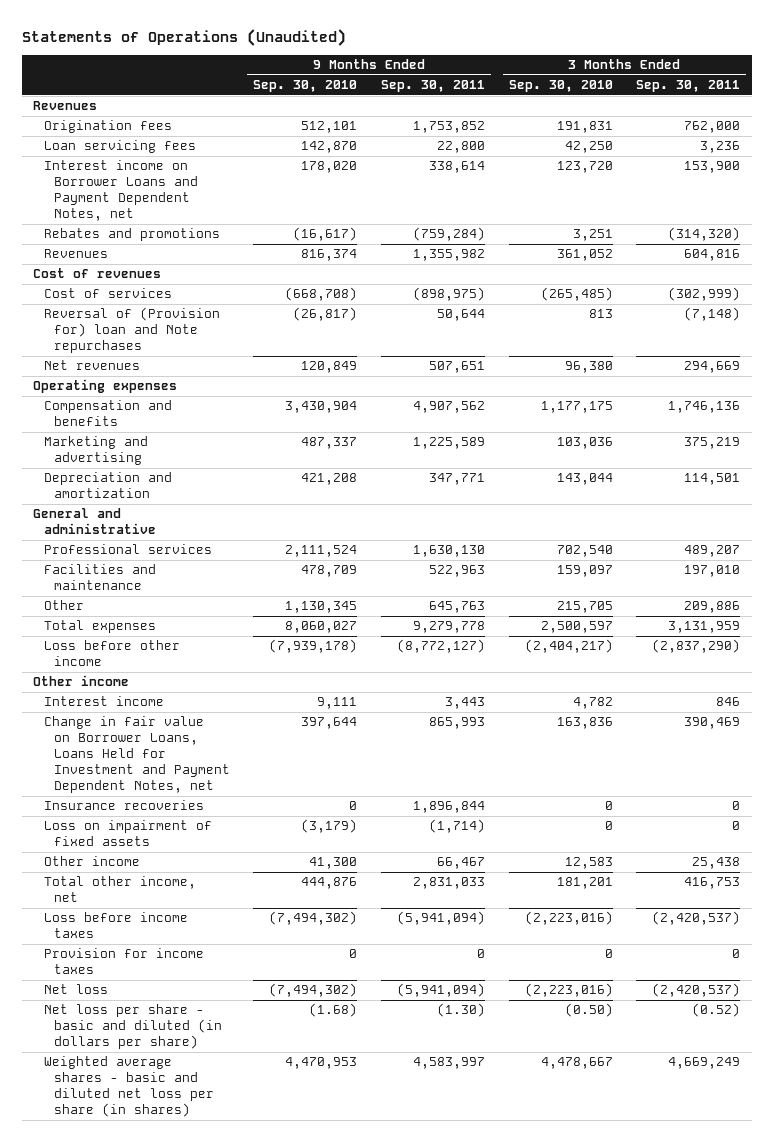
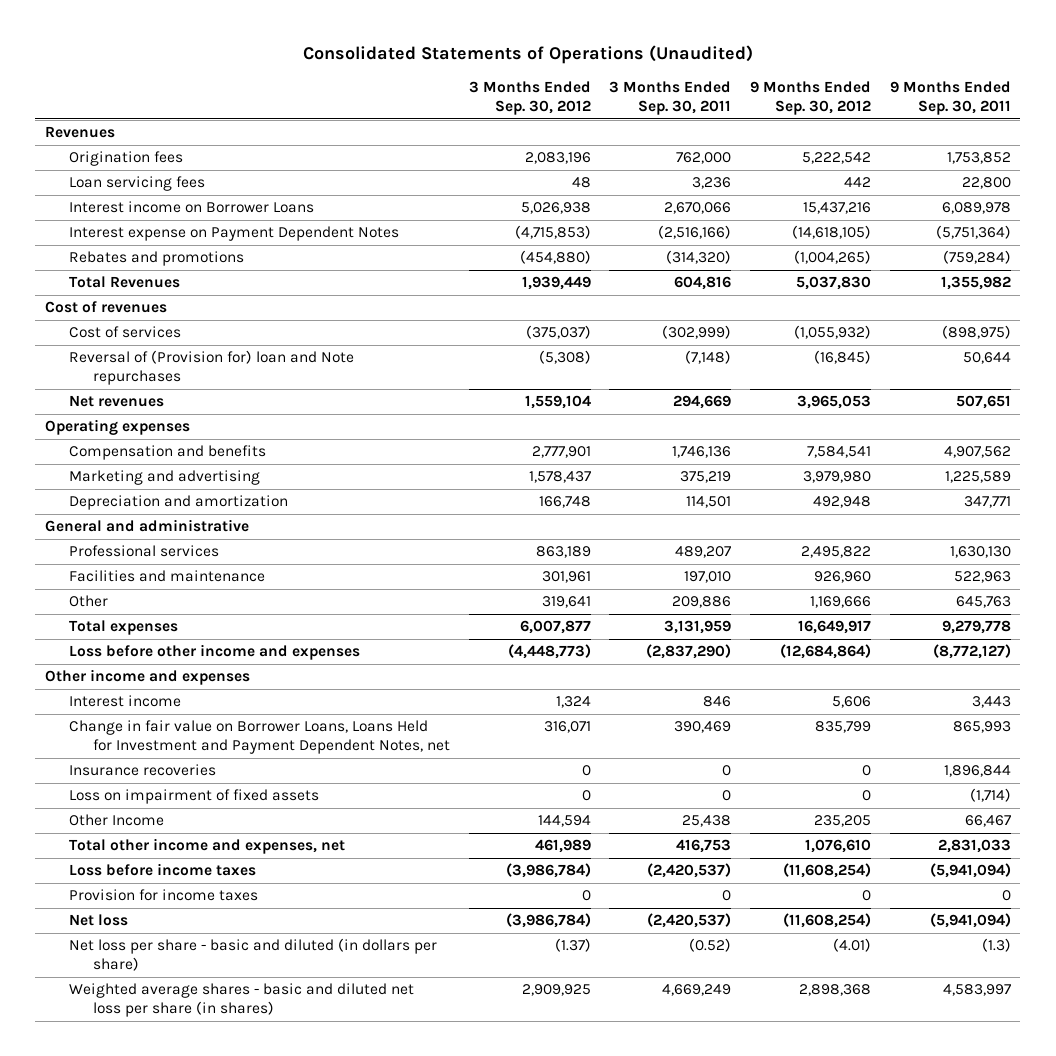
- Statements of Operations (Unaudited)
+ Consolidated Statements of Operations (Unaudited)
- | 9 Months Ended Sep. 30, 2010 | 9 Months Ended Sep. 30, 2011 | 3 Months Ended Sep. 30, 2010 | 3 Months Ended Sep. 30, 2011
+ | 3 Months Ended Sep. 30, 2012 | 3 Months Ended Sep. 30, 2011 | 9 Months Ended Sep. 30, 2012 | 9 Months Ended Sep. 30, 2011
- Interest income on Borrower Loans and Payment Dependent Notes, net | 178,020 | 338,614 | 123,720 | 153,900
+ Interest income on Borrower Loans | 5,026,938 | 2,670,066 | 15,437,216 | 6,089,978
+ Interest expense on Payment Dependent Notes | (4,715,853) | (2,516,166) | (14,618,105) | (5,751,364)
- Revenues | 816,374 | 1,355,982 | 361,052 | 604,816
+ Total Revenues | 1,939,449 | 604,816 | 5,037,830 | 1,355,982
- Loss before other income | (7,939,178) | (8,772,127) | (2,404,217) | (2,837,290)
- Other income
+ Loss before other income and expenses | (4,448,773) | (2,837,290) | (12,684,864) | (8,772,127)
+ Other income and expenses
- Other income | 41,300 | 66,467 | 12,583 | 25,438
- Total other income, net | 444,876 | 2,831,033 | 181,201 | 416,753
+ Other Income | 144,594 | 25,438 | 235,205 | 66,467
+ Total other income and expenses, net | 461,989 | 416,753 | 1,076,610 | 2,831,033
- Net loss per share - basic and diluted (in dollars per share) | (1.68) | (1.30) | (0.50) | (0.52)
+ Net loss per share - basic and diluted (in dollars per share) | (1.37) | (0.52) | (4.01) | (1.3)

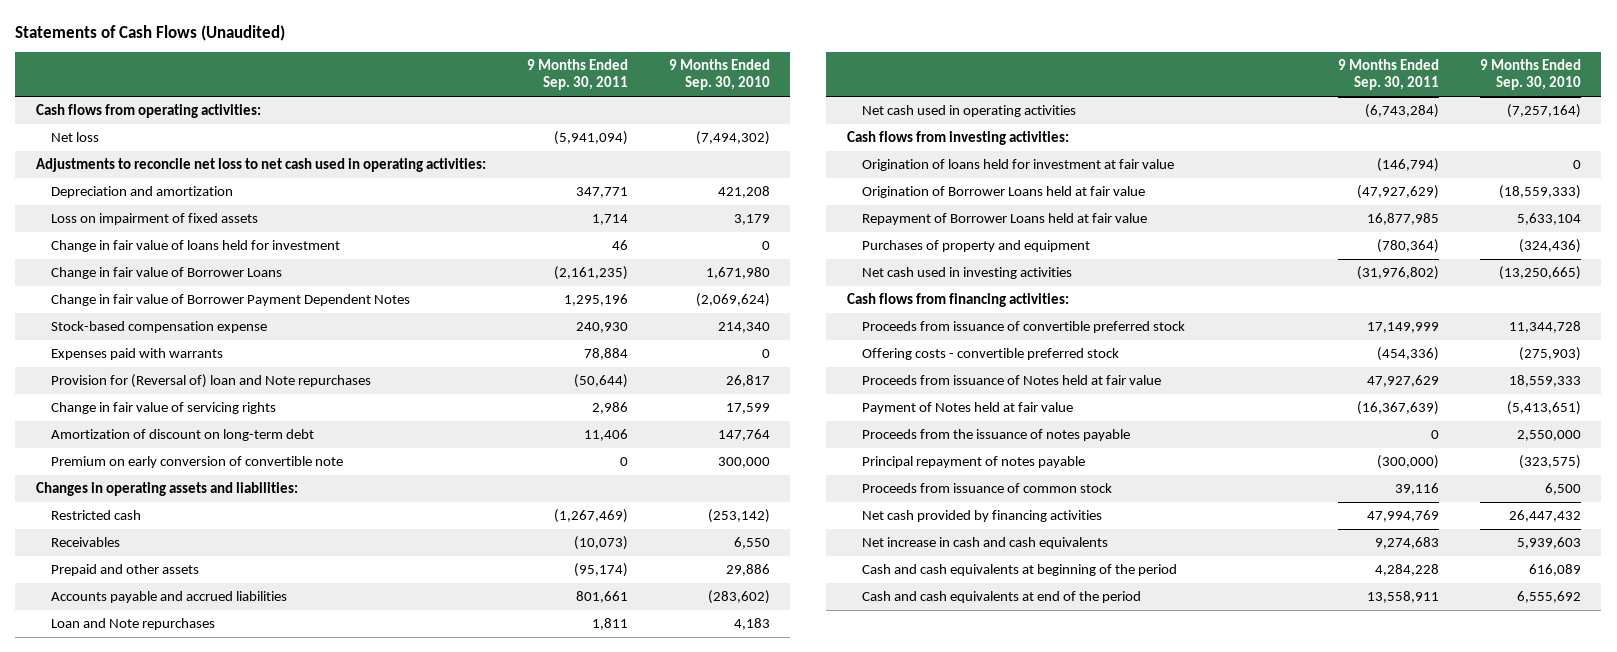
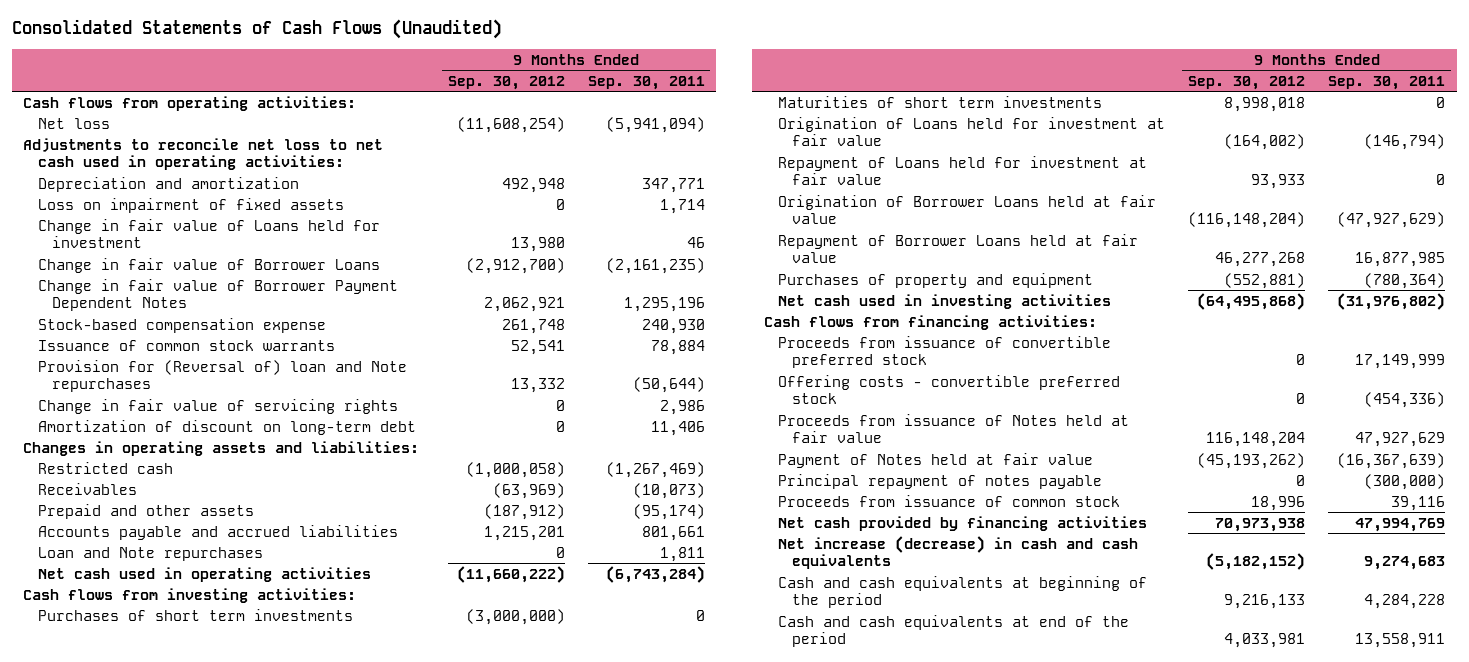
- Statements of Cash Flows (Unaudited)
+ Consolidated Statements of Cash Flows (Unaudited)
- | 9 Months Ended Sep. 30, 2011 | 9 Months Ended Sep. 30, 2010
+ | 9 Months Ended Sep. 30, 2012 | 9 Months Ended Sep. 30, 2011
- Change in fair value of loans held for investment | 46 | 0
+ Change in fair value of Loans held for investment | 13,980 | 46
- Expenses paid with warrants | 78,884 | 0
+ Issuance of common stock warrants | 52,541 | 78,884
- Premium on early conversion of convertible note | 0 | 300,000
- Origination of loans held for investment at fair value | (146,794) | 0
+ Purchases of short term investments | (3,000,000) | 0
+ Maturities of short term investments | 8,998,018 | 0
+ Origination of Loans held for investment at fair value | (164,002) | (146,794)
+ Repayment of Loans held for investment at fair value | 93,933 | 0
- Proceeds from the issuance of notes payable | 0 | 2,550,000
- Net increase in cash and cash equivalents | 9,274,683 | 5,939,603
+ Net increase (decrease) in cash and cash equivalents | (5,182,152) | 9,274,683

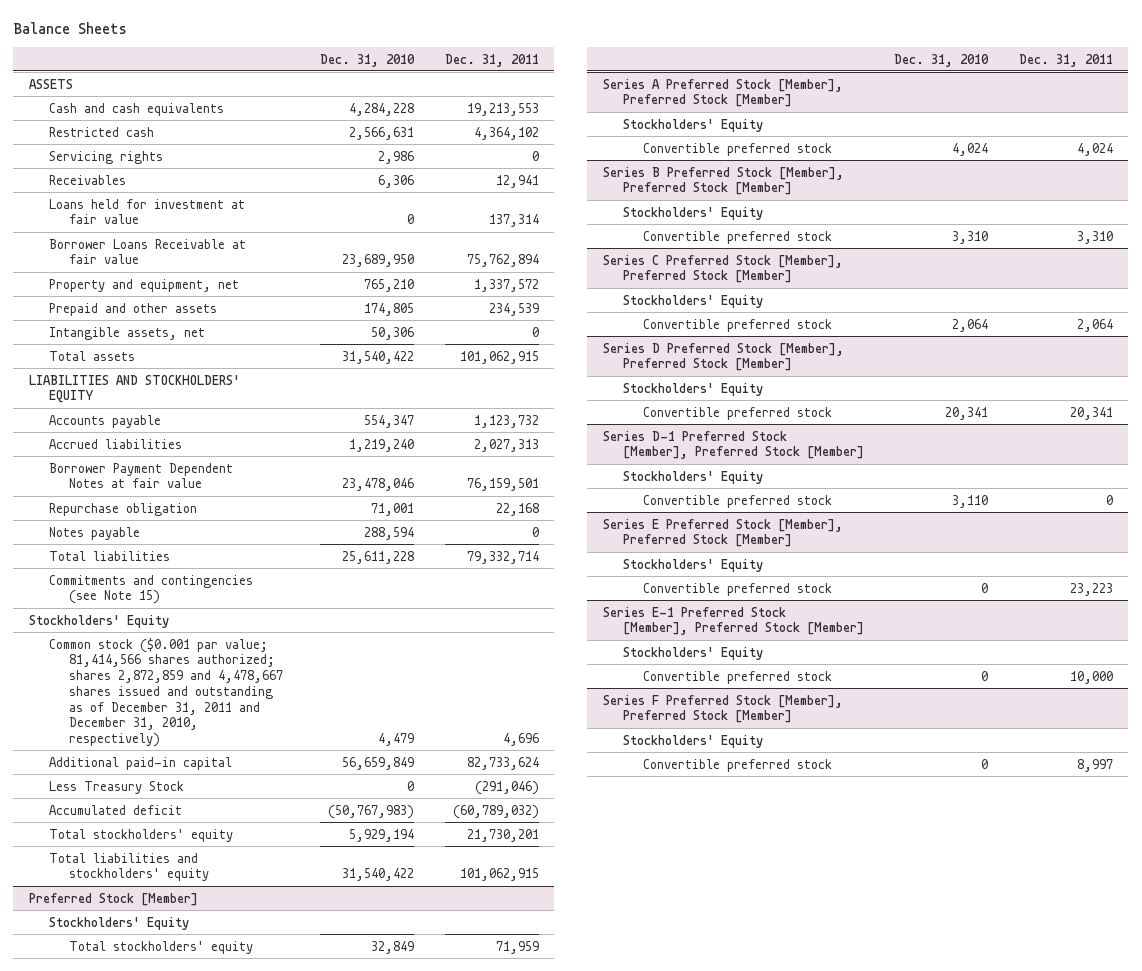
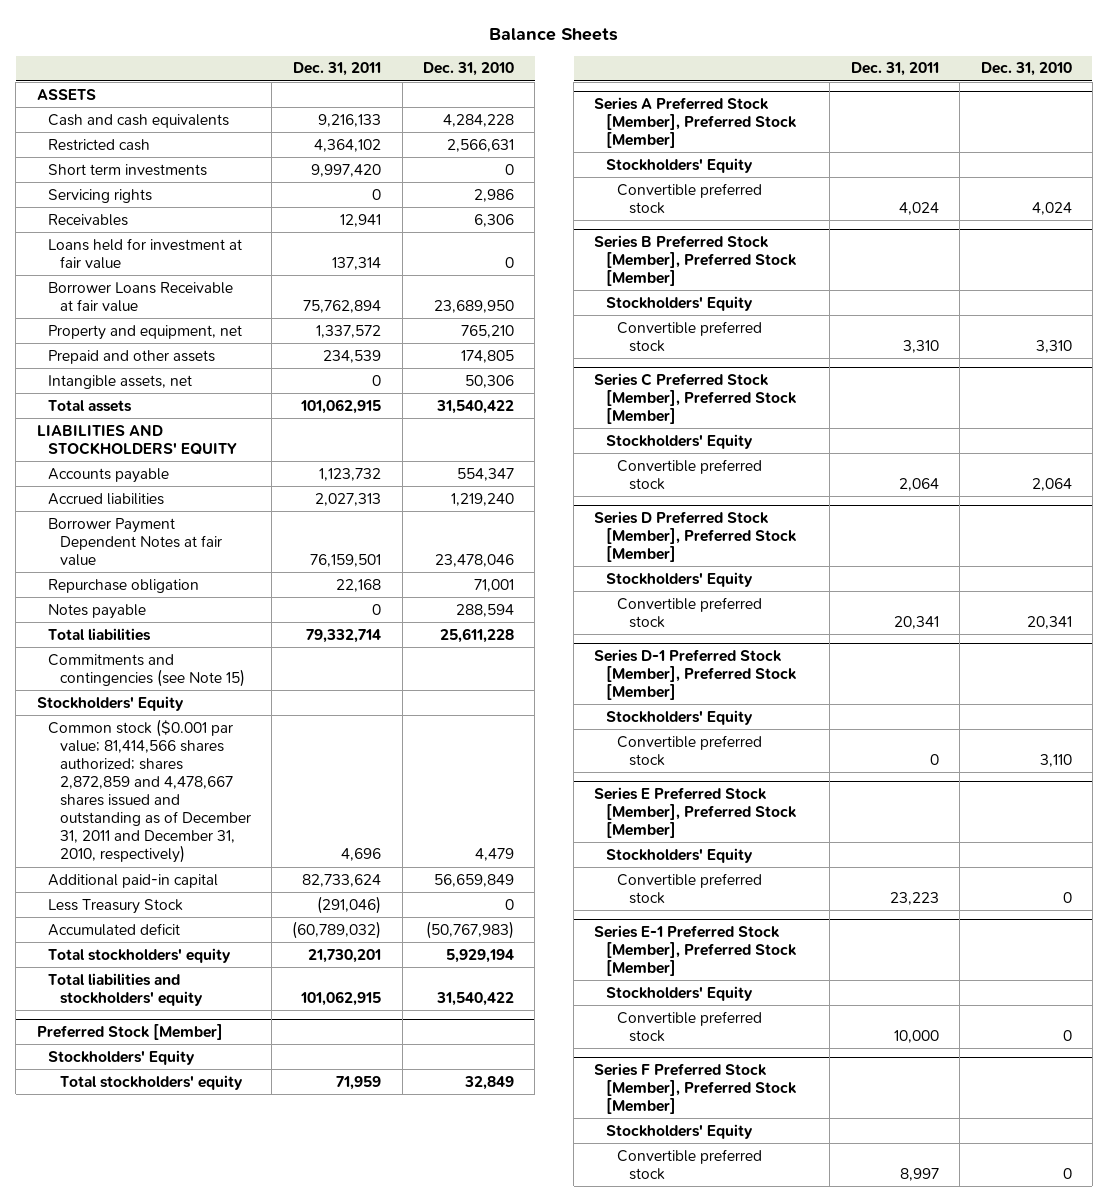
- | Dec. 31, 2010 | Dec. 31, 2011
+ | Dec. 31, 2011 | Dec. 31, 2010
- Cash and cash equivalents | 4,284,228 | 19,213,553
+ Cash and cash equivalents | 9,216,133 | 4,284,228
+ Short term investments | 9,997,420 | 0

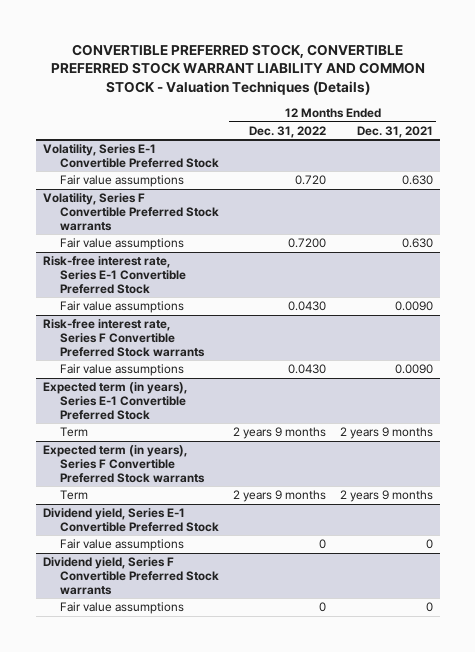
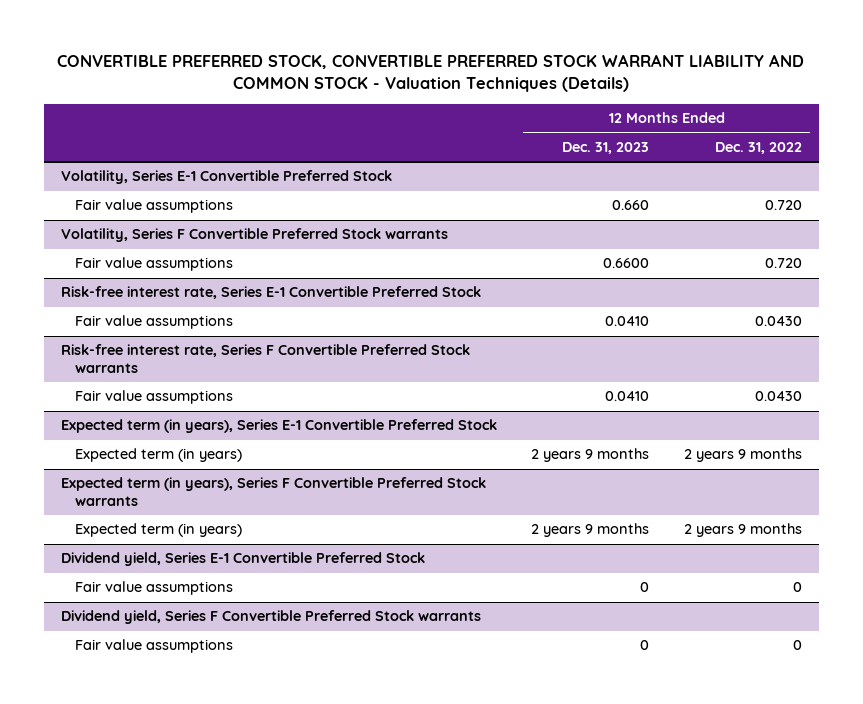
- | 12 Months Ended Dec. 31, 2022 | 12 Months Ended Dec. 31, 2021
+ | 12 Months Ended Dec. 31, 2023 | 12 Months Ended Dec. 31, 2022
@ Volatility, Series F Convertible Preferred Stock warrants
- Fair value assumptions | 0.7200 | 0.630
+ Fair value assumptions | 0.6600 | 0.720
@ Expected term (in years), Series E-1 Convertible Preferred Stock
- Term | 2 years 9 months | 2 years 9 months
+ Expected term (in years) | 2 years 9 months | 2 years 9 months
@ Expected term (in years), Series F Convertible Preferred Stock warrants
- Term | 2 years 9 months | 2 years 9 months
+ Expected term (in years) | 2 years 9 months | 2 years 9 months

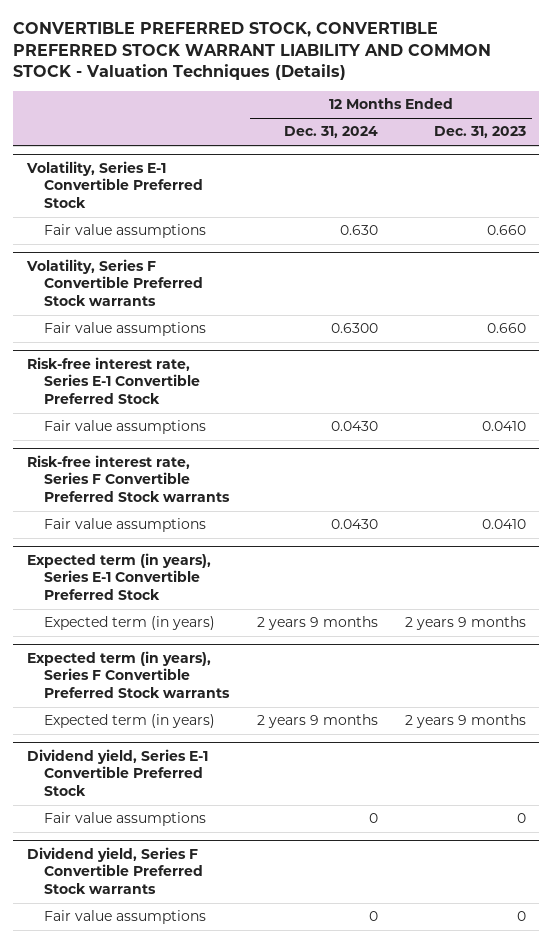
- | 12 Months Ended Dec. 31, 2023 | 12 Months Ended Dec. 31, 2022
+ | 12 Months Ended Dec. 31, 2024 | 12 Months Ended Dec. 31, 2023
@ Volatility, Series F Convertible Preferred Stock warrants
- Fair value assumptions | 0.6600 | 0.720
+ Fair value assumptions | 0.6300 | 0.660

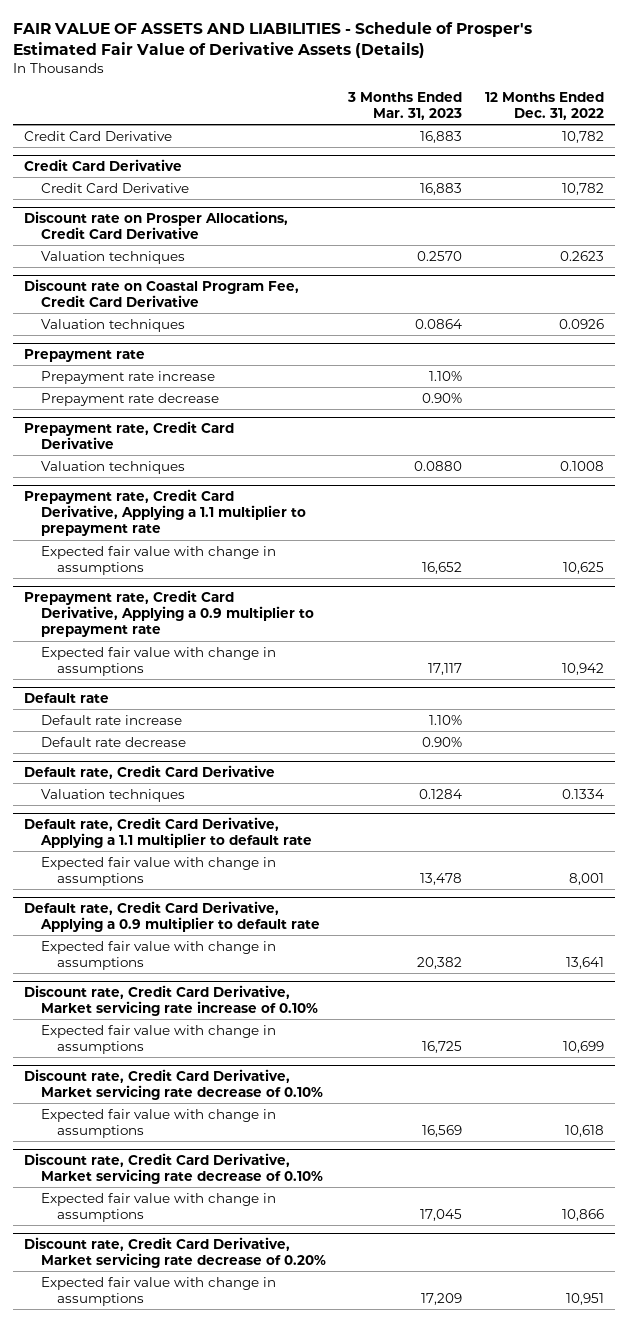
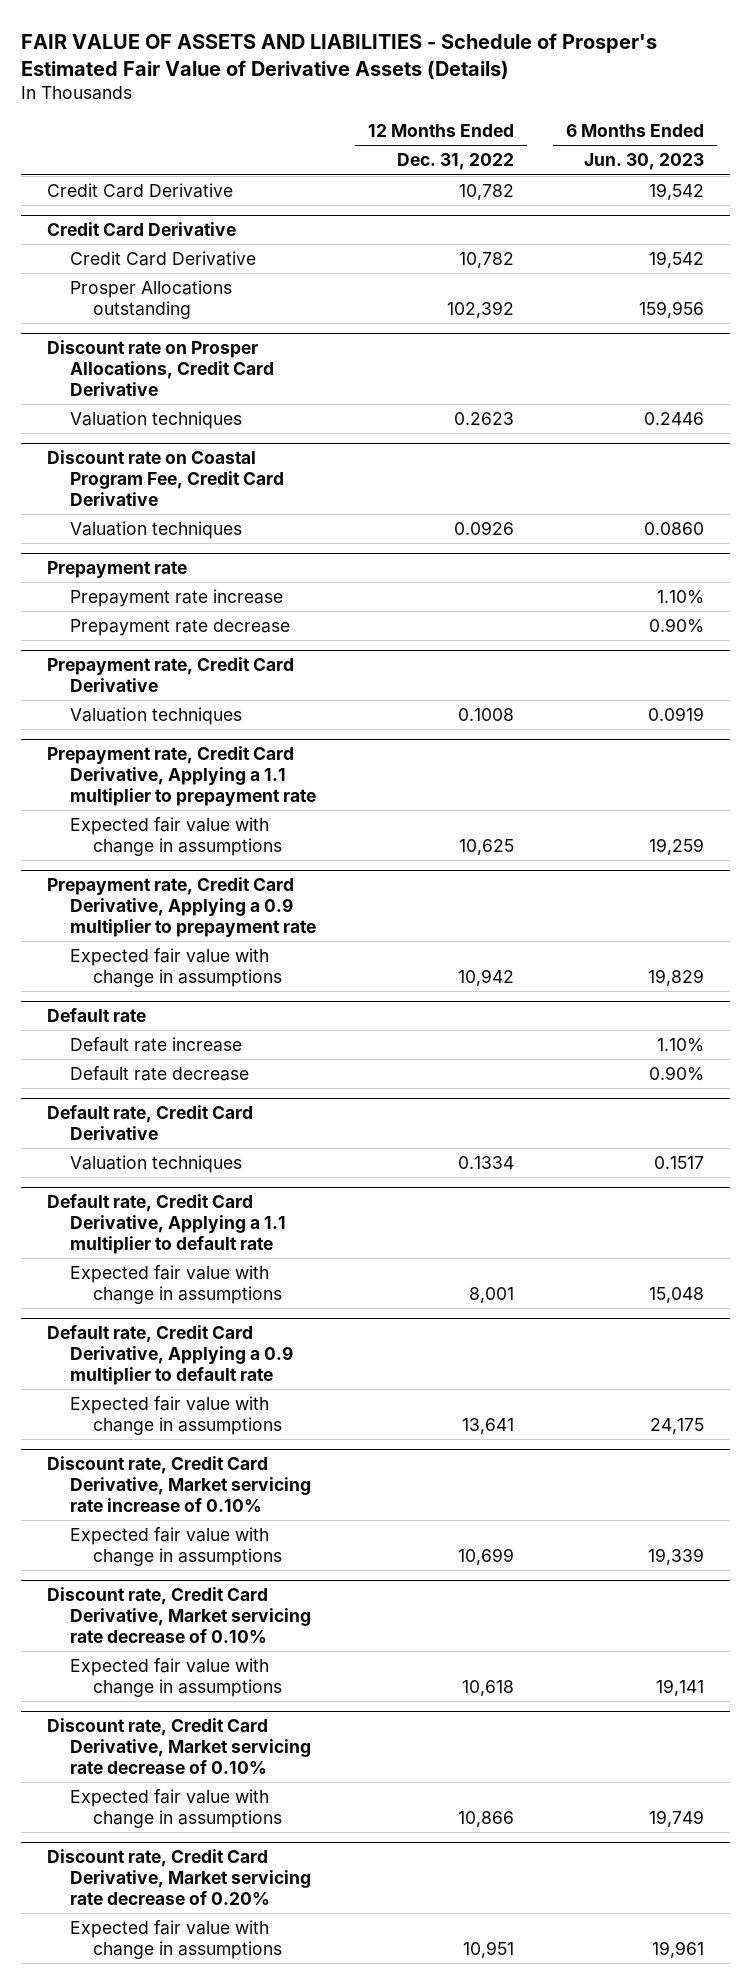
- | 3 Months Ended Mar. 31, 2023 | 12 Months Ended Dec. 31, 2022
+ | 12 Months Ended Dec. 31, 2022 | 6 Months Ended Jun. 30, 2023
@ Credit Card Derivative
+ Prosper Allocations outstanding | 102,392 | 159,956

